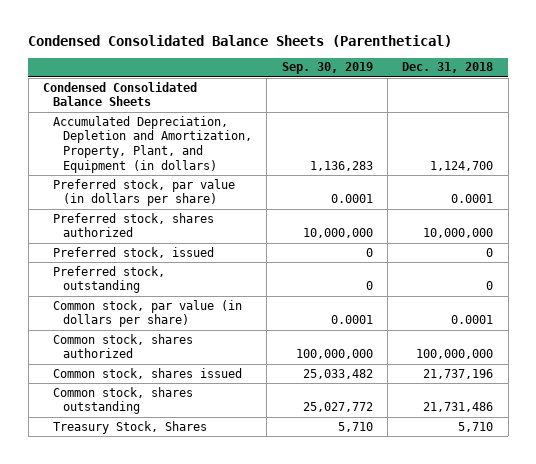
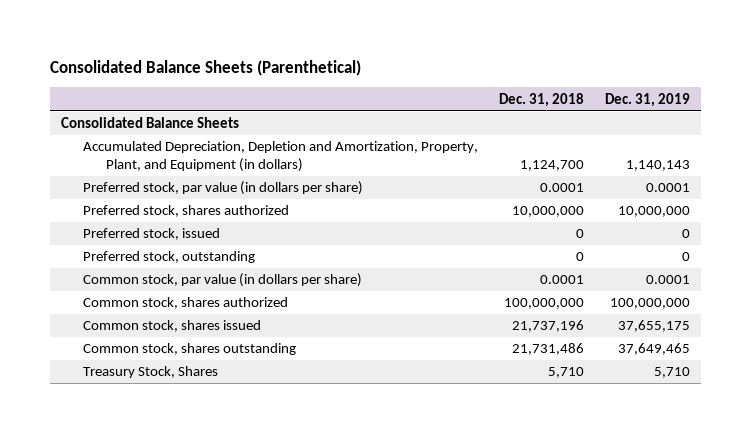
- Condensed Consolidated Balance Sheets (Parenthetical)
+ Consolidated Balance Sheets (Parenthetical)
- | Sep. 30, 2019 | Dec. 31, 2018
+ | Dec. 31, 2018 | Dec. 31, 2019
- Condensed Consolidated Balance Sheets
+ Consolidated Balance Sheets

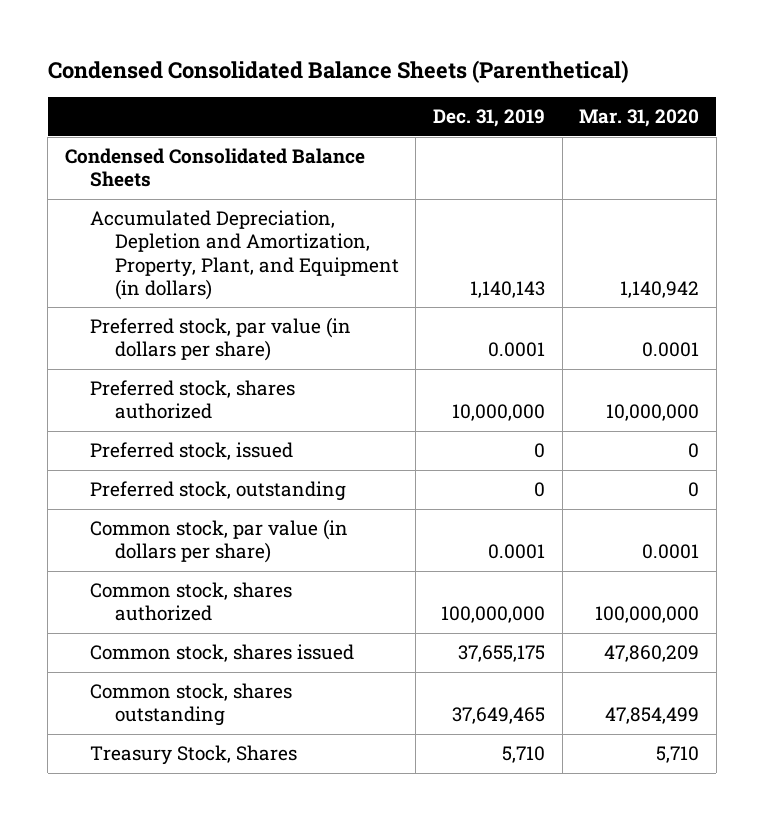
- Consolidated Balance Sheets (Parenthetical)
+ Condensed Consolidated Balance Sheets (Parenthetical)
- | Dec. 31, 2018 | Dec. 31, 2019
+ | Dec. 31, 2019 | Mar. 31, 2020
- Consolidated Balance Sheets
+ Condensed Consolidated Balance Sheets

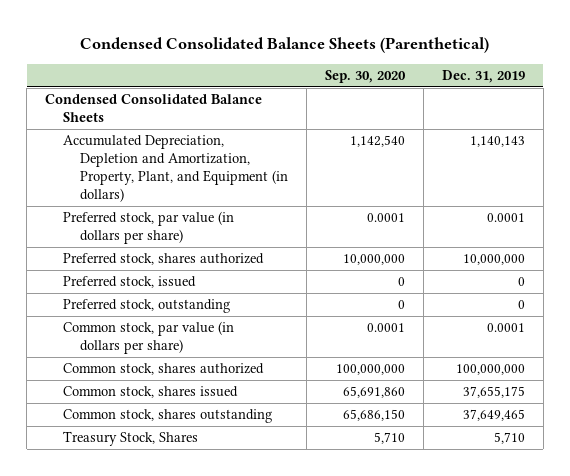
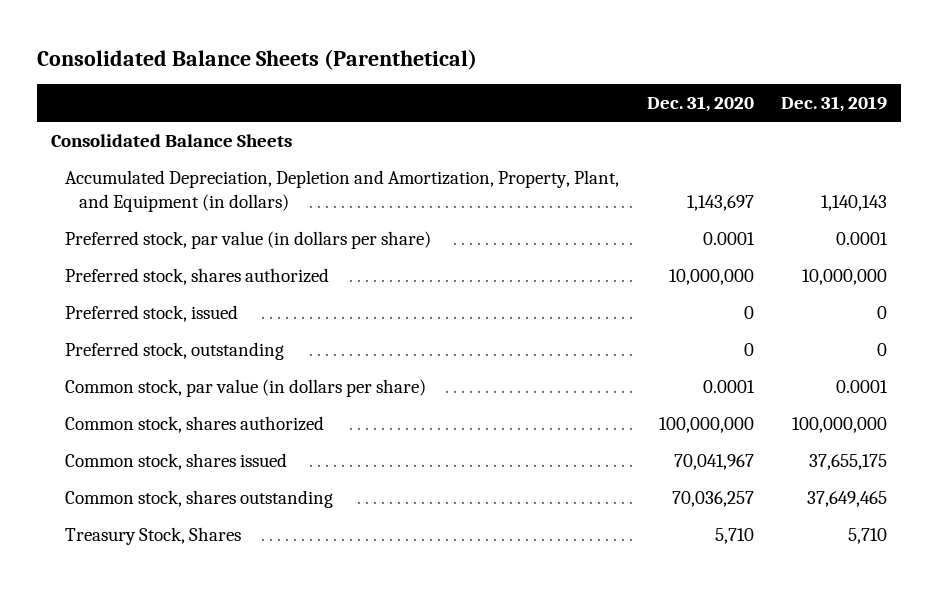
- Condensed Consolidated Balance Sheets (Parenthetical)
+ Consolidated Balance Sheets (Parenthetical)
- | Sep. 30, 2020 | Dec. 31, 2019
+ | Dec. 31, 2020 | Dec. 31, 2019
- Condensed Consolidated Balance Sheets
+ Consolidated Balance Sheets

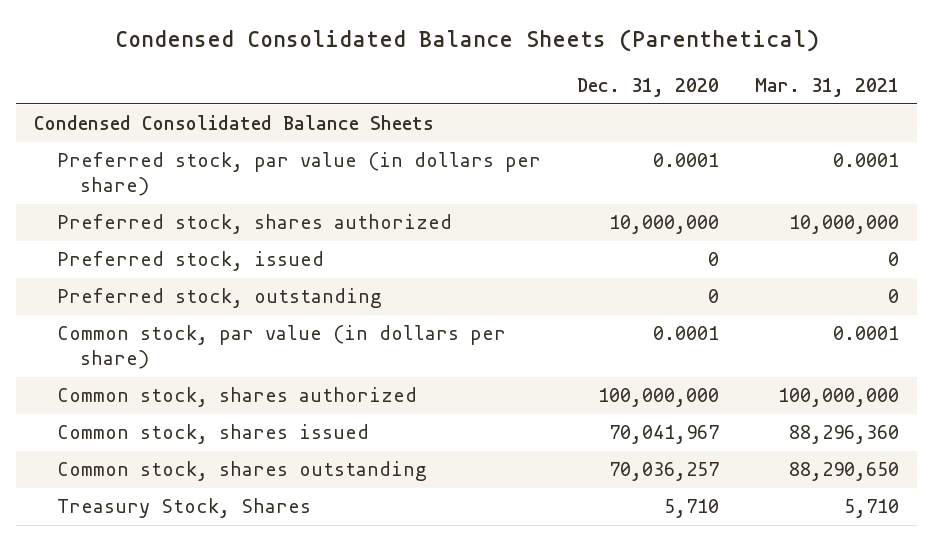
- Consolidated Balance Sheets (Parenthetical)
+ Condensed Consolidated Balance Sheets (Parenthetical)
- | Dec. 31, 2020 | Dec. 31, 2019
+ | Dec. 31, 2020 | Mar. 31, 2021
- Consolidated Balance Sheets
- Accumulated Depreciation, Depletion and Amortization, Property, Plant, and Equipment (in dollars) | 1,143,697 | 1,140,143
+ Condensed Consolidated Balance Sheets

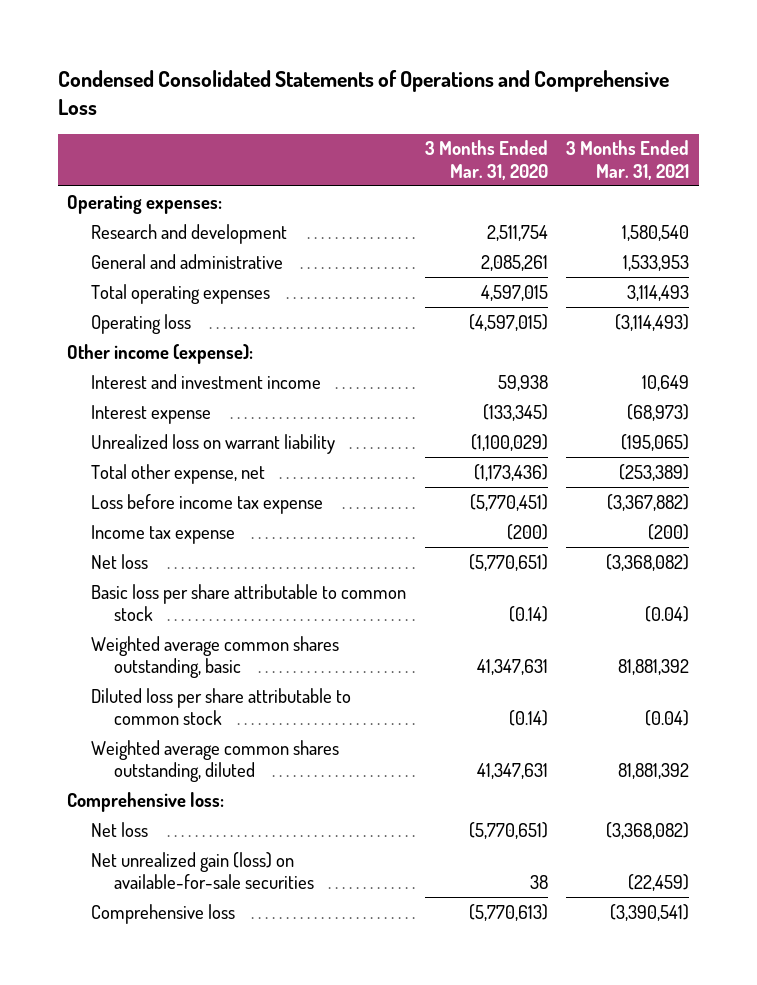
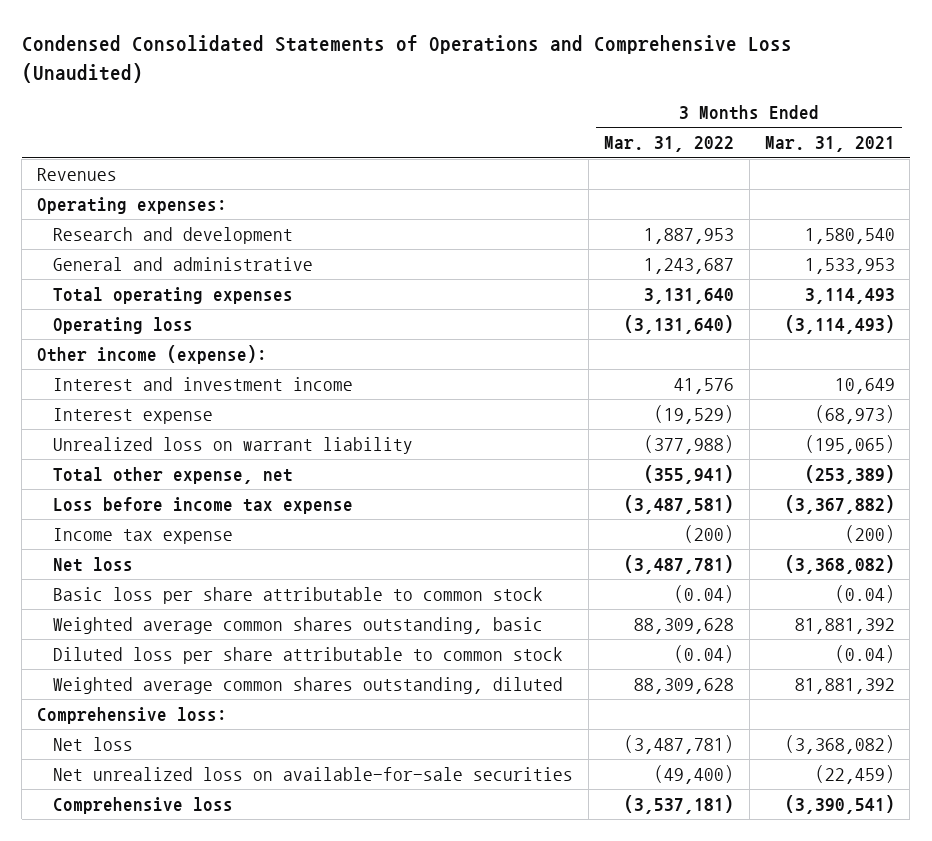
- Condensed Consolidated Statements of Operations and Comprehensive Loss
+ Condensed Consolidated Statements of Operations and Comprehensive Loss (Unaudited)
- | 3 Months Ended Mar. 31, 2020 | 3 Months Ended Mar. 31, 2021
+ | 3 Months Ended Mar. 31, 2022 | 3 Months Ended Mar. 31, 2021
+ Revenues
- Net unrealized gain (loss) on available-for-sale securities | 38 | (22,459)
+ Net unrealized loss on available-for-sale securities | (49,400) | (22,459)

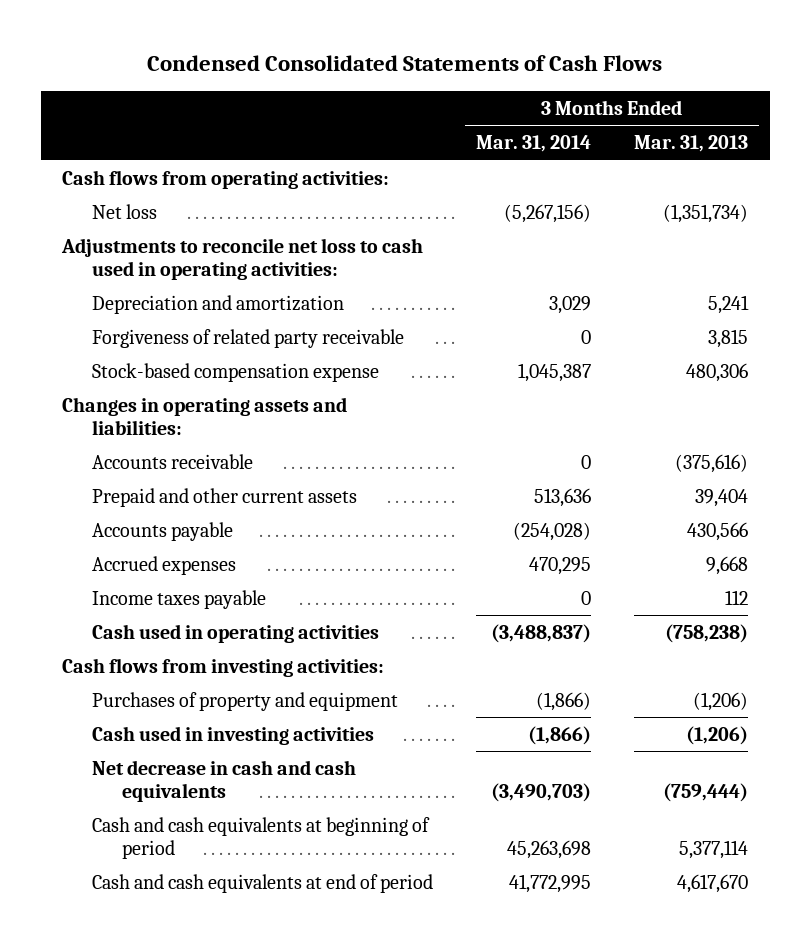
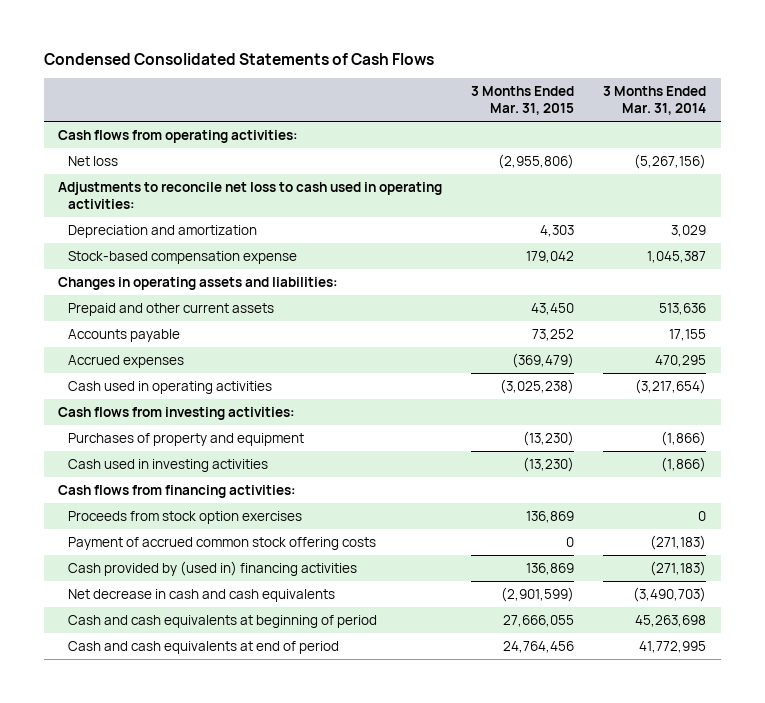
- | 3 Months Ended Mar. 31, 2014 | 3 Months Ended Mar. 31, 2013
+ | 3 Months Ended Mar. 31, 2015 | 3 Months Ended Mar. 31, 2014
- Forgiveness of related party receivable | 0 | 3,815
- Accounts receivable | 0 | (375,616)
- Accounts payable | (254,028) | 430,566
+ Accounts payable | 73,252 | 17,155
- Income taxes payable | 0 | 112
- Cash used in operating activities | (3,488,837) | (758,238)
+ Cash used in operating activities | (3,025,238) | (3,217,654)
+ Cash flows from financing activities:
+ Proceeds from stock option exercises | 136,869 | 0
+ Payment of accrued common stock offering costs | 0 | (271,183)
+ Cash provided by (used in) financing activities | 136,869 | (271,183)

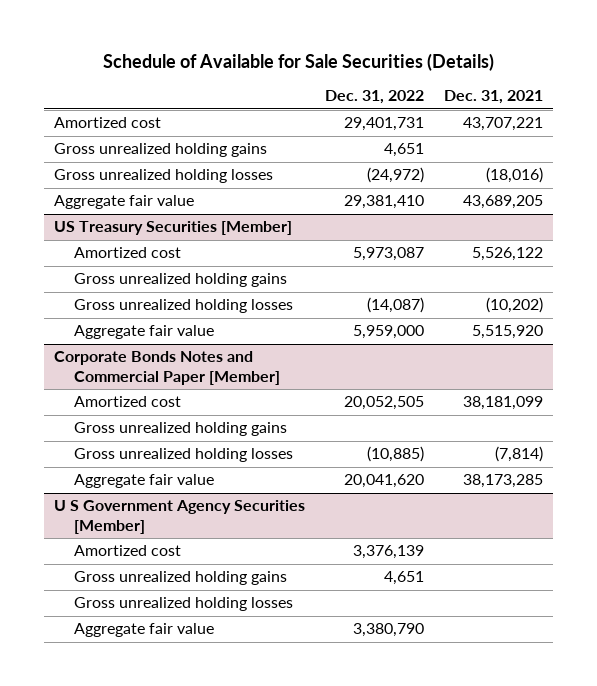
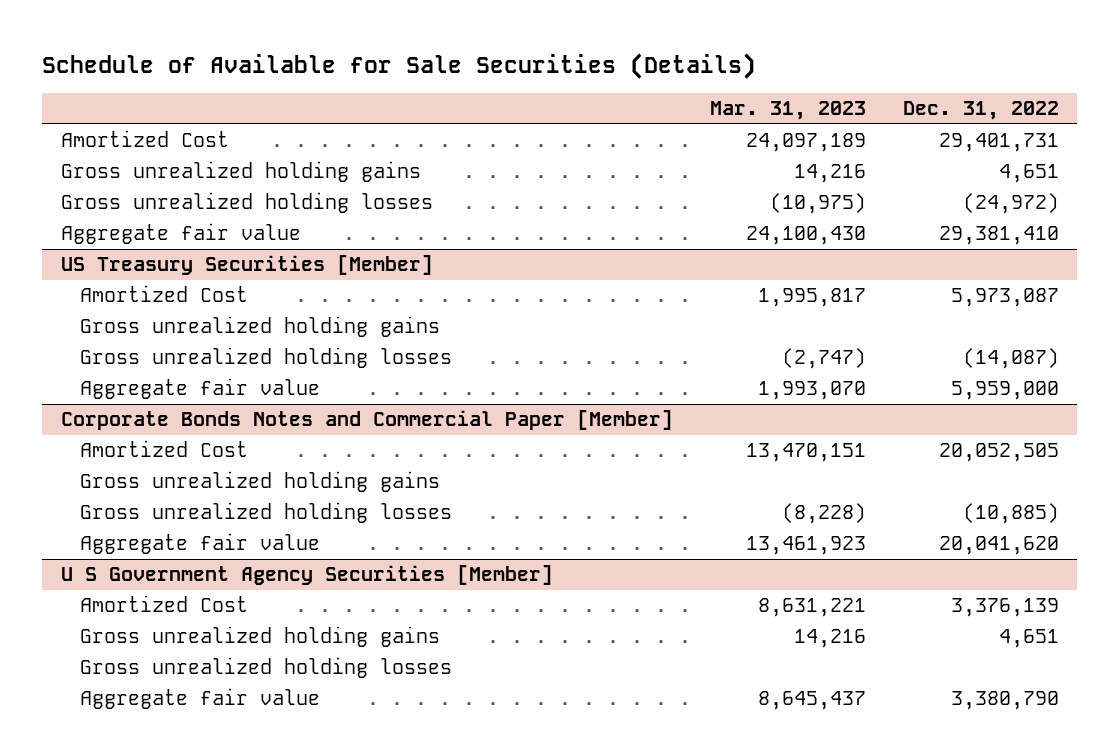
- | Dec. 31, 2022 | Dec. 31, 2021
+ | Mar. 31, 2023 | Dec. 31, 2022
- Amortized cost | 29,401,731 | 43,707,221
+ Amortized Cost | 24,097,189 | 29,401,731
@ US Treasury Securities [Member]
- Amortized cost | 5,973,087 | 5,526,122
+ Amortized Cost | 1,995,817 | 5,973,087
@ Corporate Bonds Notes and Commercial Paper [Member]
- Amortized cost | 20,052,505 | 38,181,099
+ Amortized Cost | 13,470,151 | 20,052,505
@ U S Government Agency Securities [Member]
- Amortized cost | 3,376,139 |
+ Amortized Cost | 8,631,221 | 3,376,139

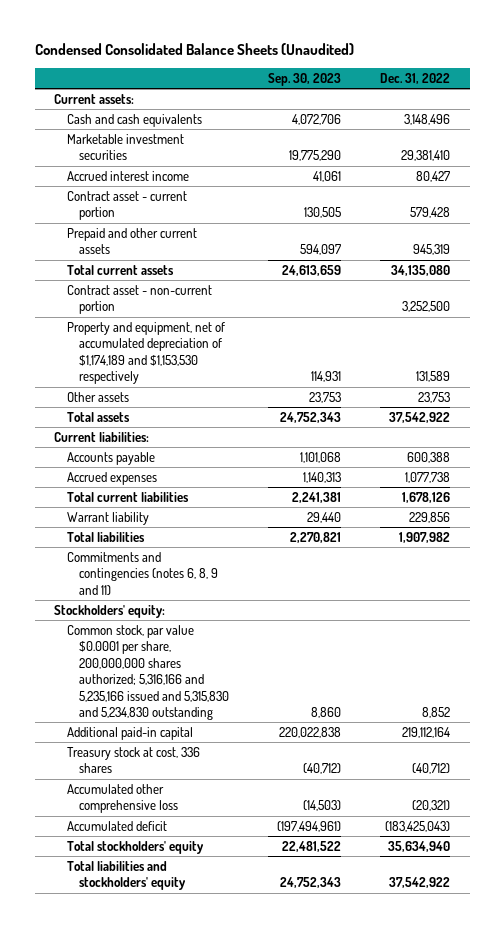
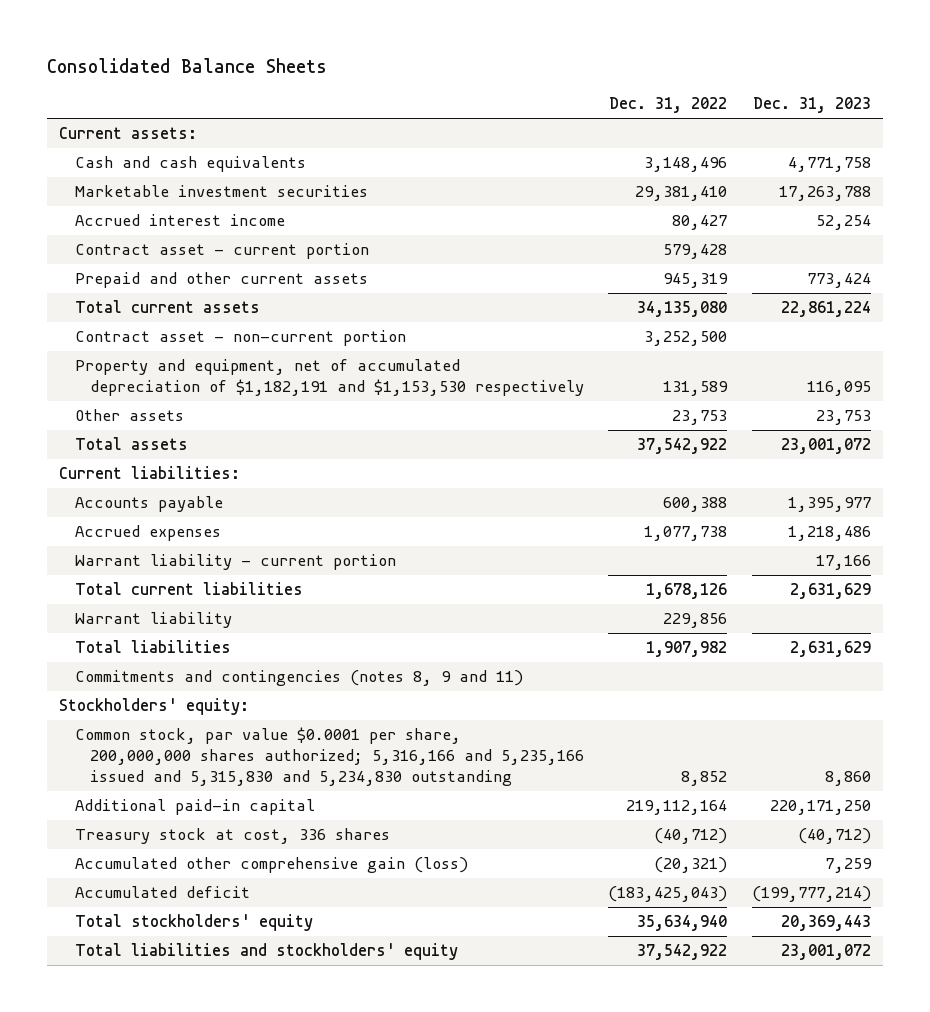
- Condensed Consolidated Balance Sheets (Unaudited)
+ Consolidated Balance Sheets
- | Sep. 30, 2023 | Dec. 31, 2022
+ | Dec. 31, 2022 | Dec. 31, 2023
- Property and equipment, net of accumulated depreciation of $1,174,189 and $1,153,530 respectively | 114,931 | 131,589
+ Property and equipment, net of accumulated depreciation of $1,182,191 and $1,153,530 respectively | 131,589 | 116,095
+ Warrant liability - current portion | | 17,166
- Commitments and contingencies (notes 6, 8, 9 and 11)
+ Commitments and contingencies (notes 8, 9 and 11)
- Accumulated other comprehensive loss | (14,503) | (20,321)
+ Accumulated other comprehensive gain (loss) | (20,321) | 7,259

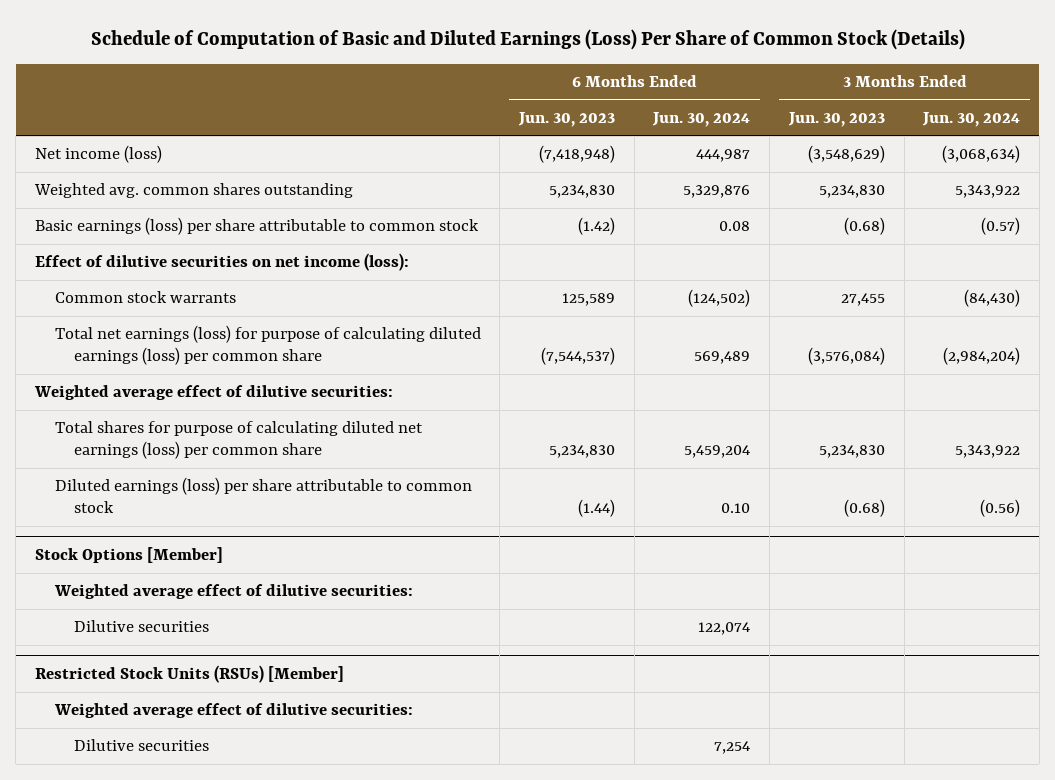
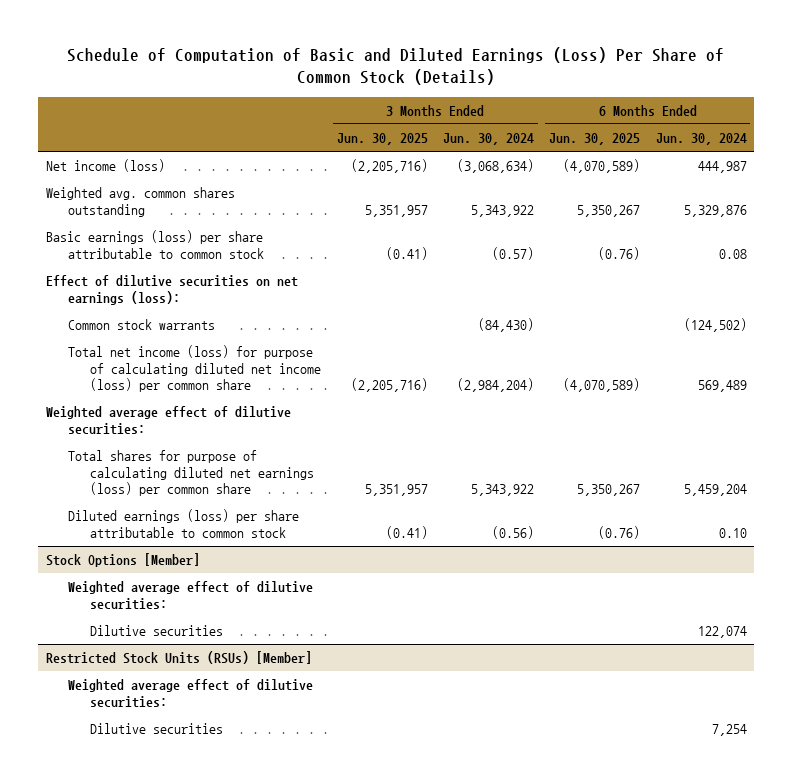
- | 6 Months Ended Jun. 30, 2023 | 6 Months Ended Jun. 30, 2024 | 3 Months Ended Jun. 30, 2023 | 3 Months Ended Jun. 30, 2024
+ | 3 Months Ended Jun. 30, 2025 | 3 Months Ended Jun. 30, 2024 | 6 Months Ended Jun. 30, 2025 | 6 Months Ended Jun. 30, 2024
- Effect of dilutive securities on net income (loss):
+ Effect of dilutive securities on net earnings (loss):
- Total net earnings (loss) for purpose of calculating diluted earnings (loss) per common share | (7,544,537) | 569,489 | (3,576,084) | (2,984,204)
+ Total net income (loss) for purpose of calculating diluted net income (loss) per common share | (2,205,716) | (2,984,204) | (4,070,589) | 569,489

